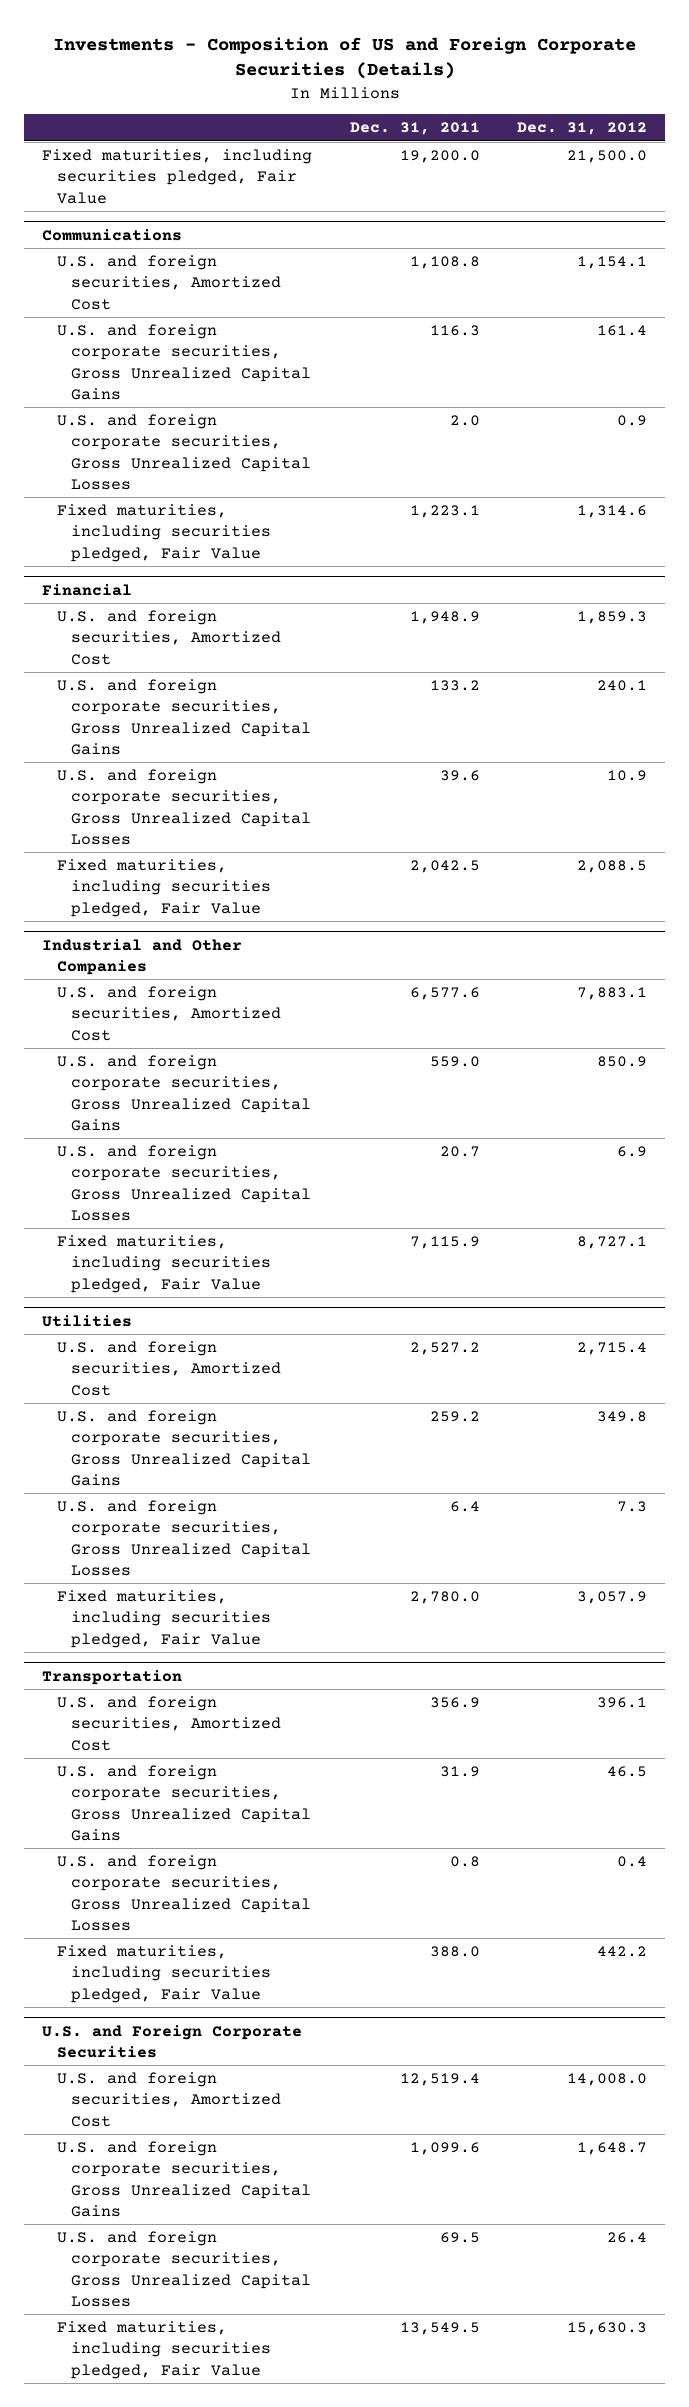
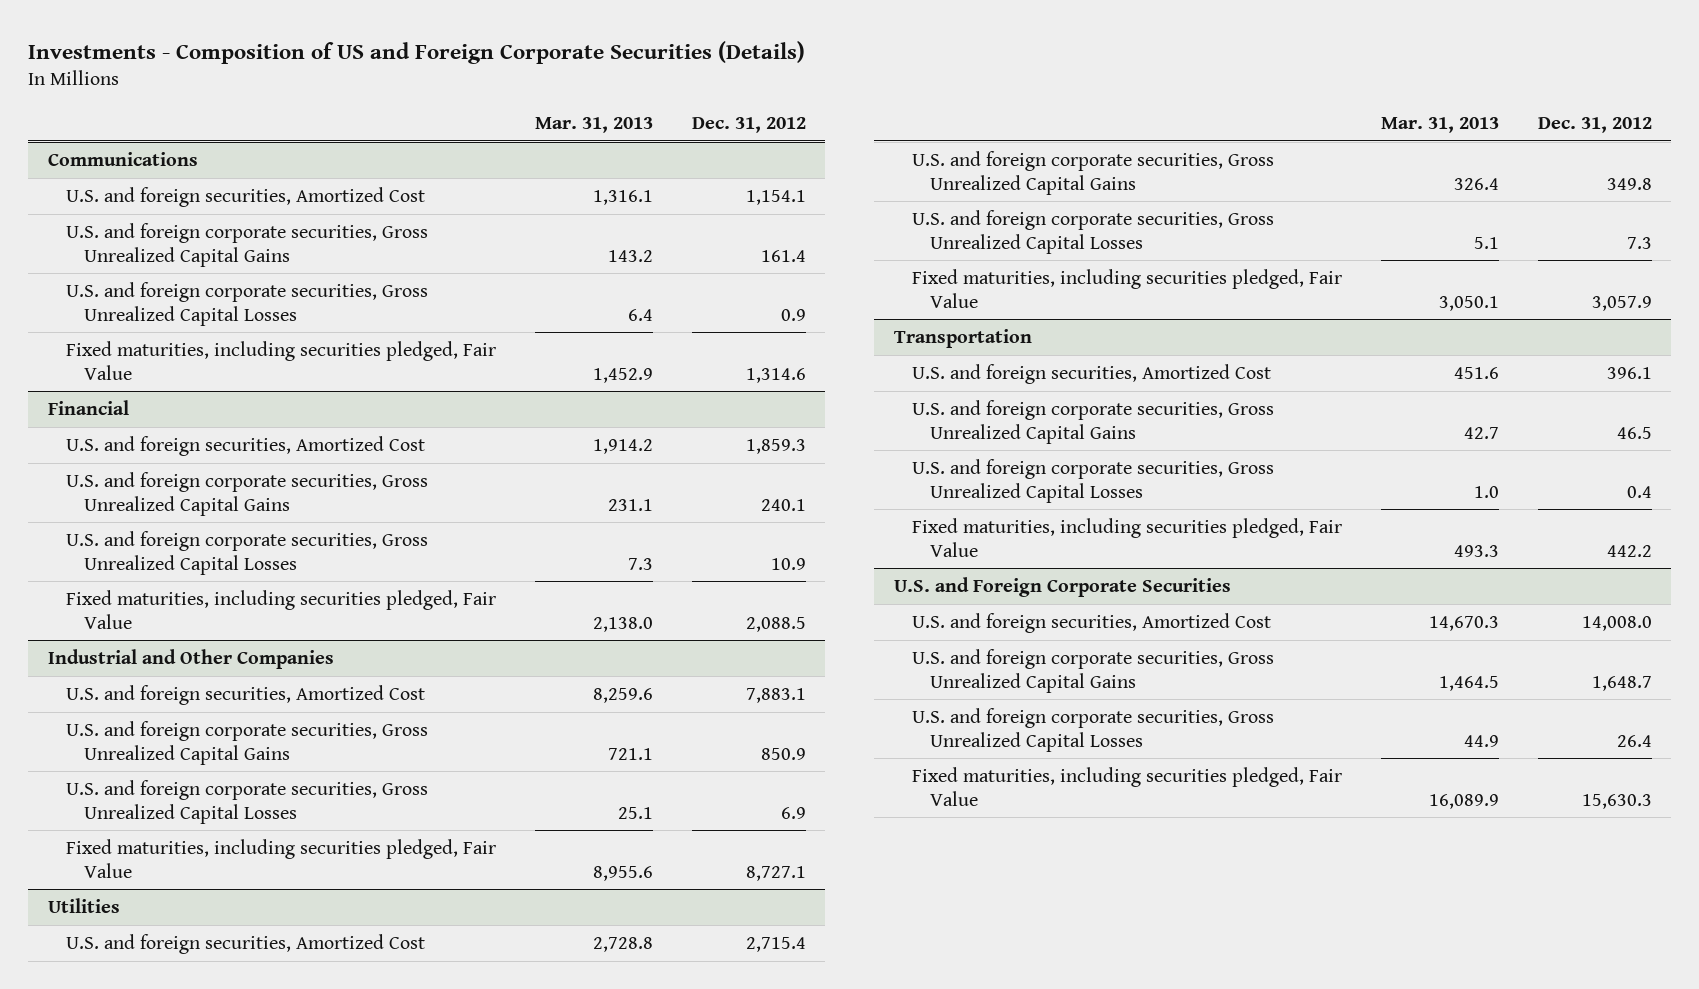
- | Dec. 31, 2011 | Dec. 31, 2012
+ | Mar. 31, 2013 | Dec. 31, 2012
- Fixed maturities, including securities pledged, Fair Value | 19,200.0 | 21,500.0

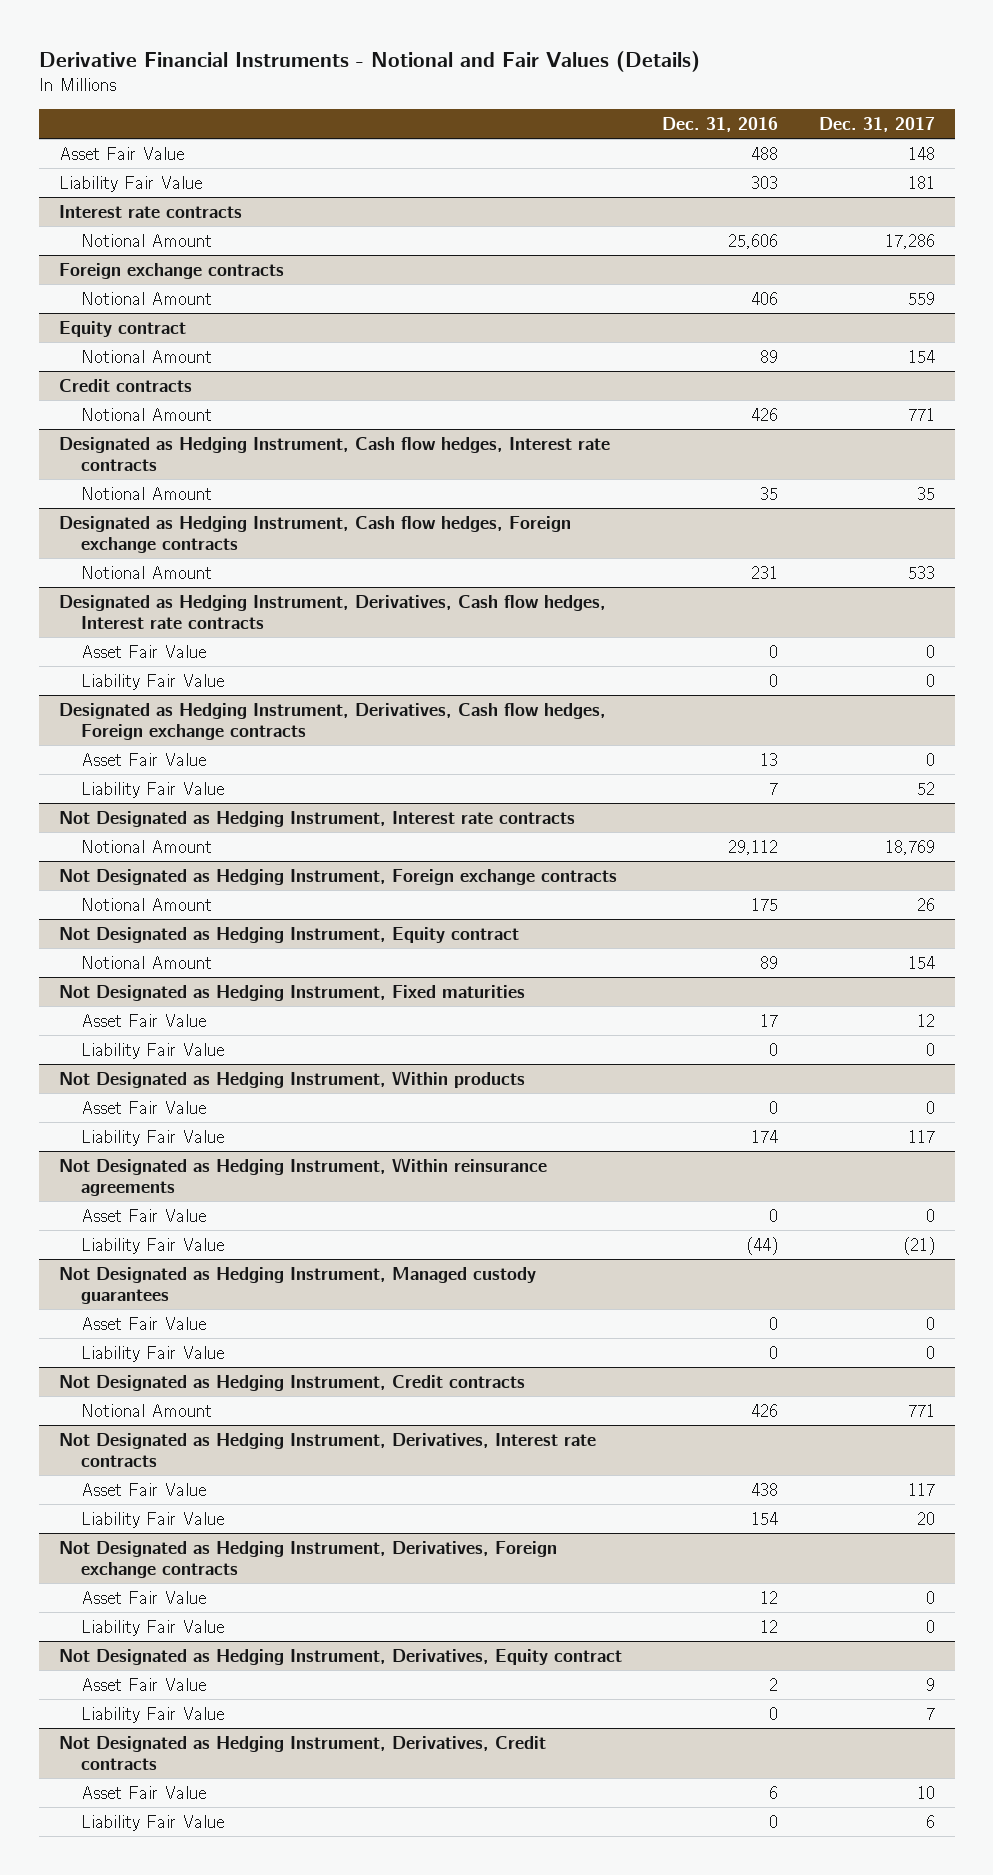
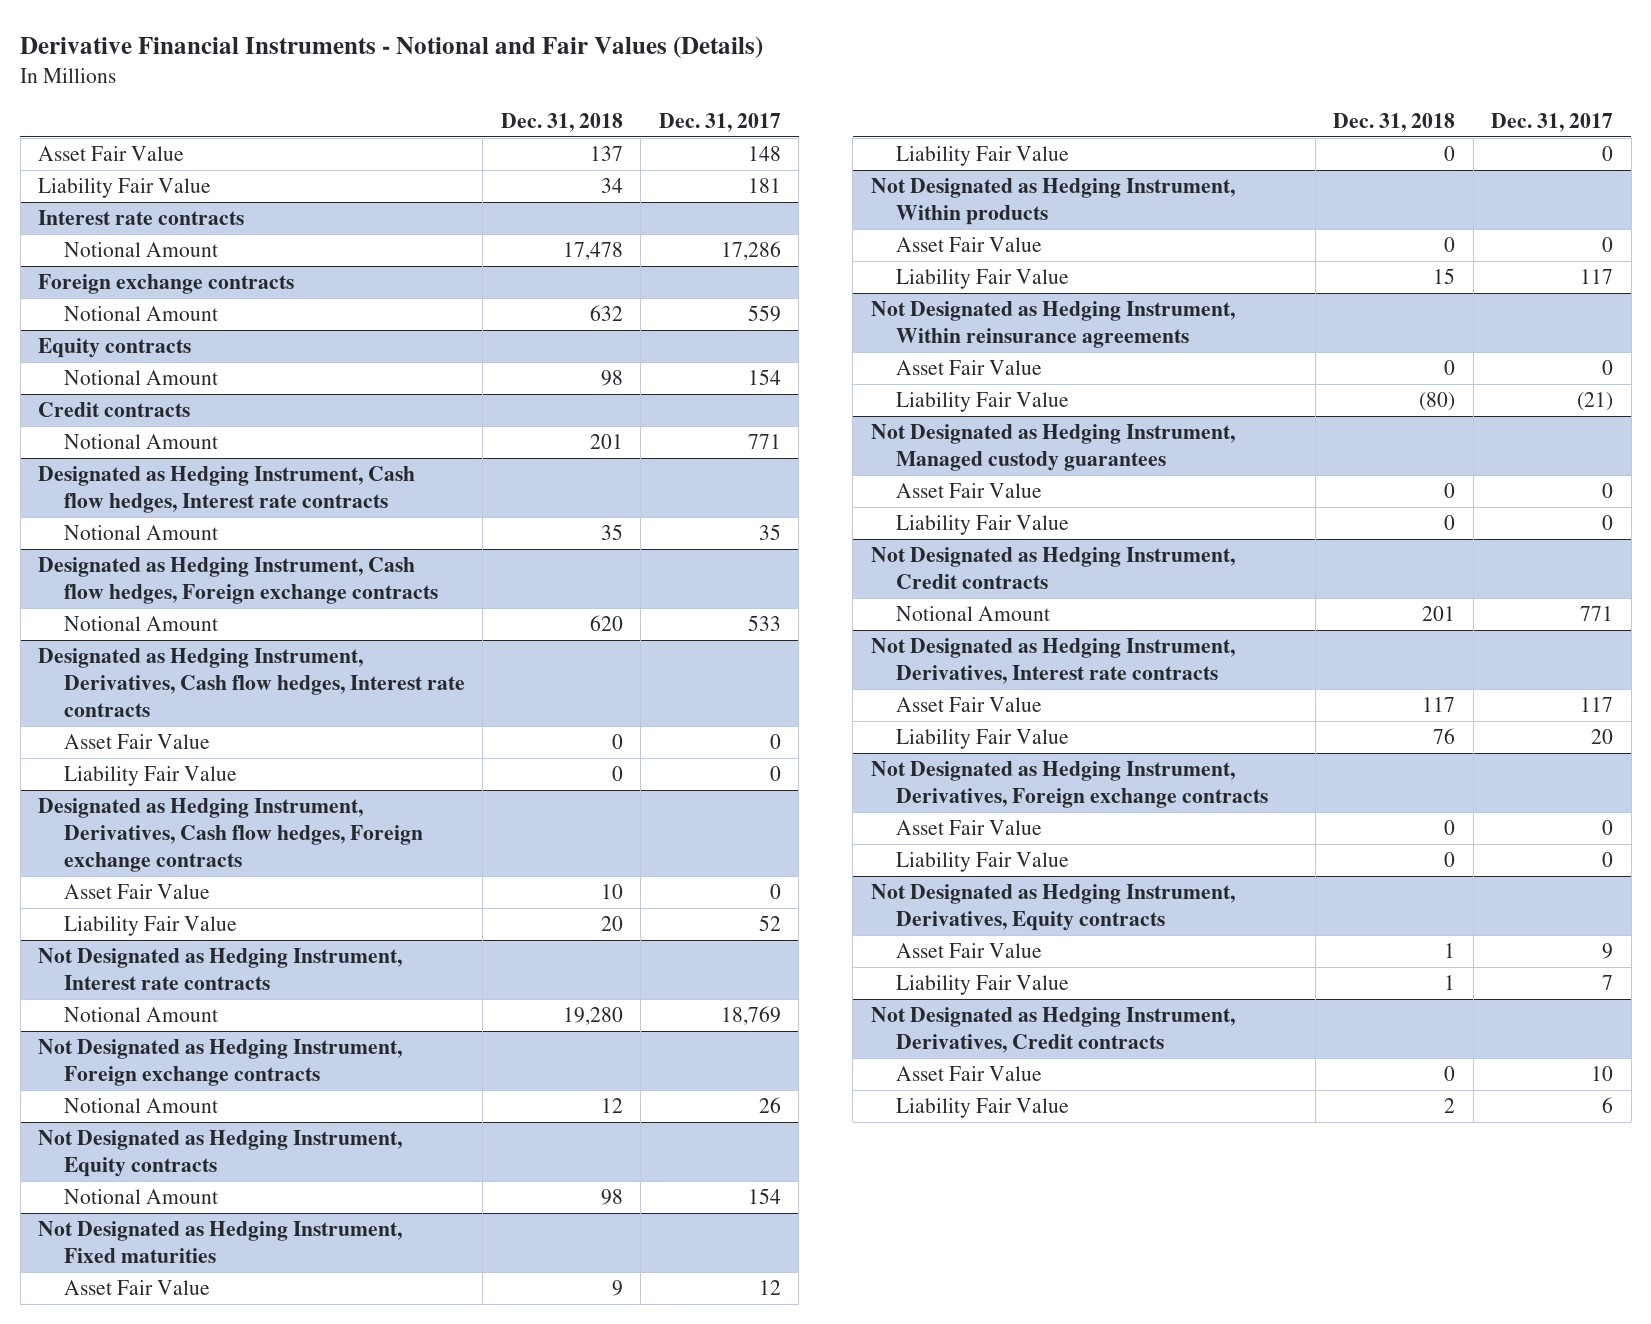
- | Dec. 31, 2016 | Dec. 31, 2017
+ | Dec. 31, 2018 | Dec. 31, 2017
- Equity contract
+ Equity contracts
- Not Designated as Hedging Instrument, Equity contract
+ Not Designated as Hedging Instrument, Equity contracts
- Not Designated as Hedging Instrument, Derivatives, Equity contract
+ Not Designated as Hedging Instrument, Derivatives, Equity contracts

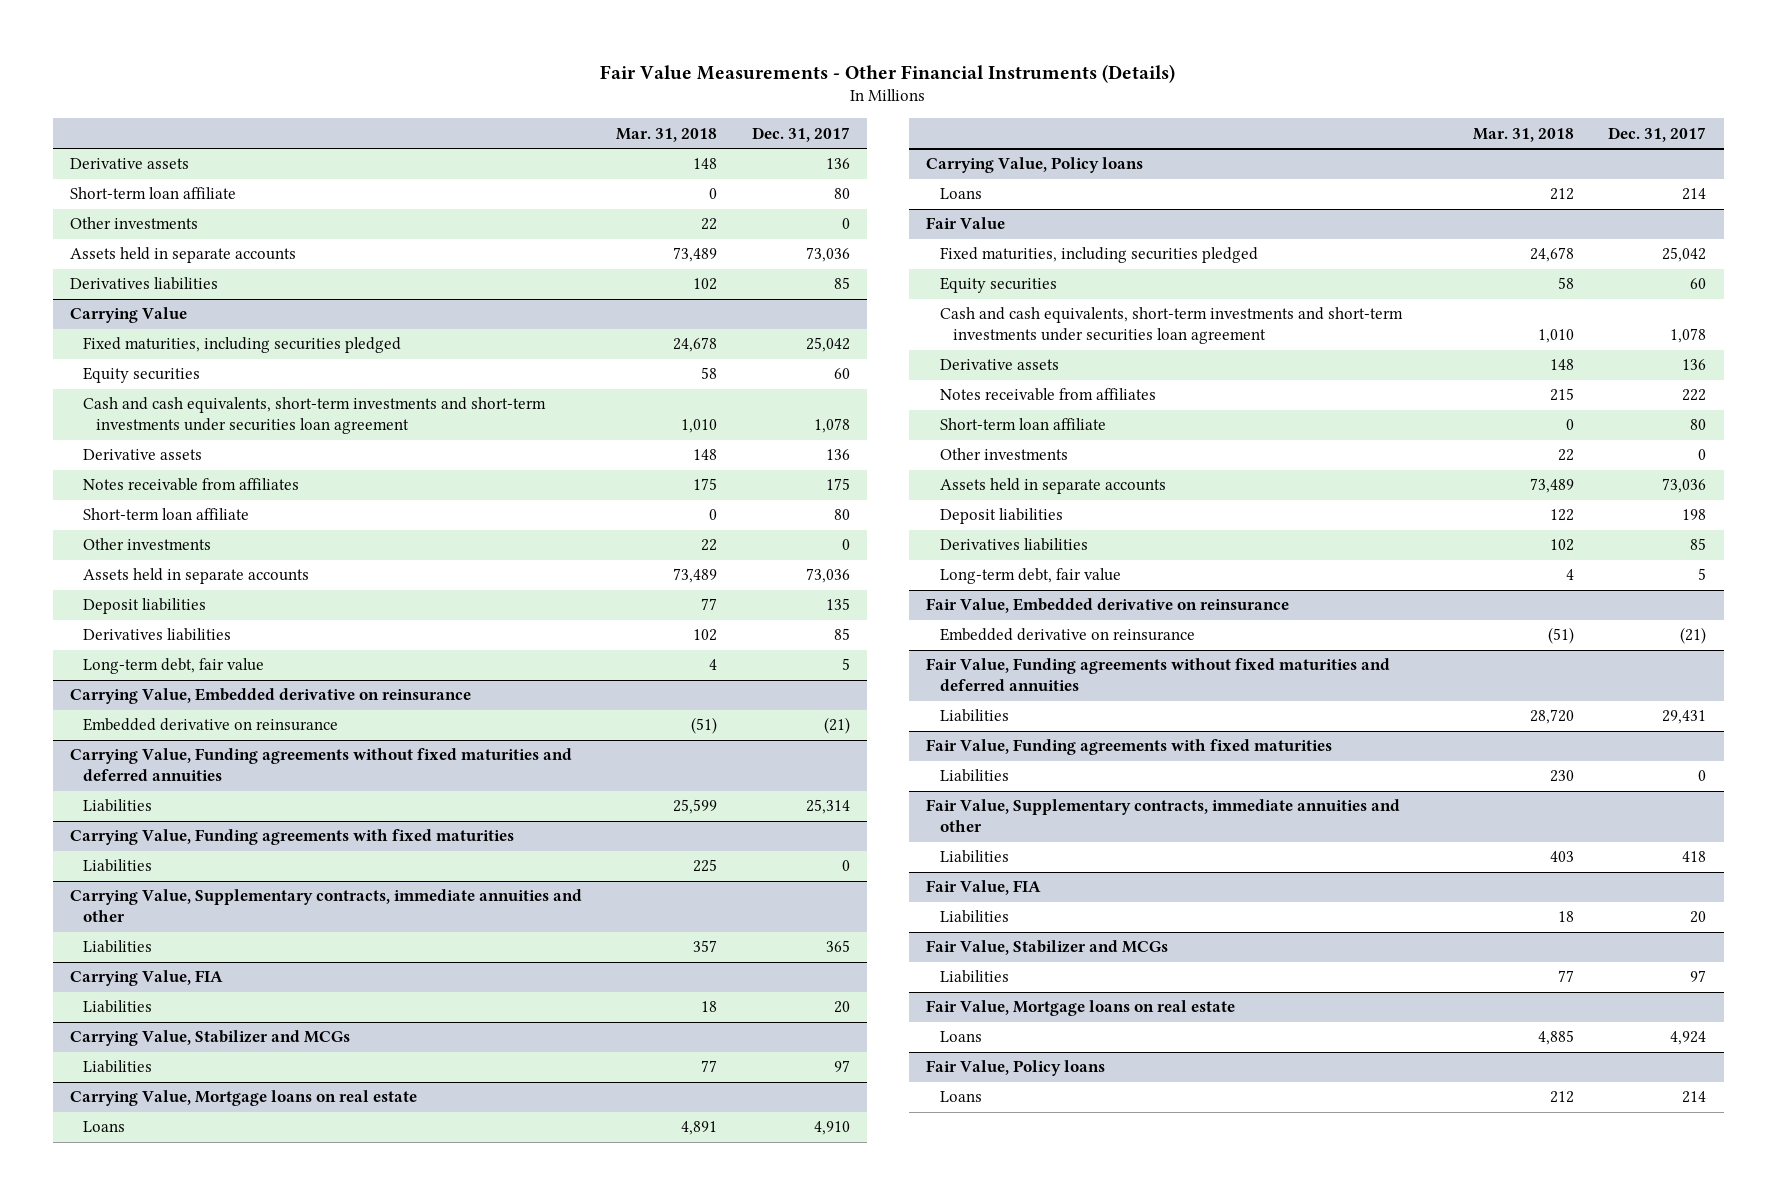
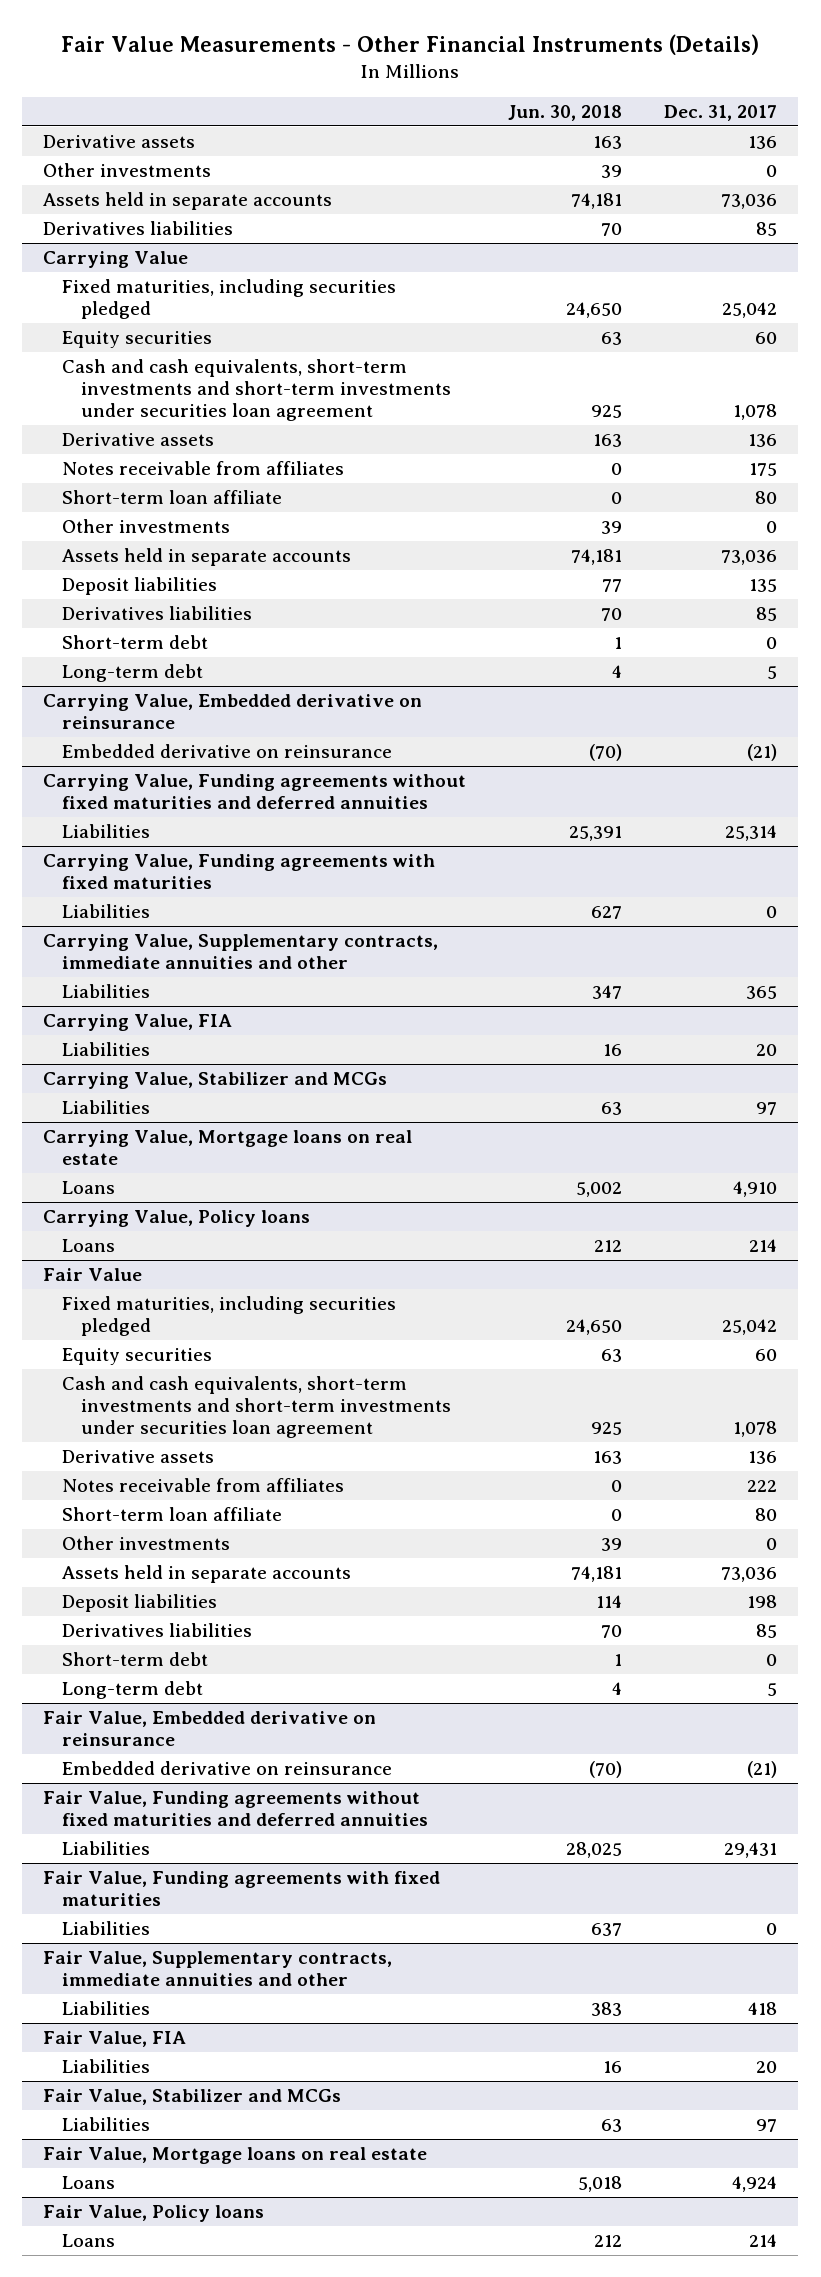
- | Mar. 31, 2018 | Dec. 31, 2017
+ | Jun. 30, 2018 | Dec. 31, 2017
- Short-term loan affiliate | 0 | 80
@ Carrying Value
- Long-term debt, fair value | 4 | 5
+ Short-term debt | 1 | 0
+ Long-term debt | 4 | 5
@ Fair Value
- Long-term debt, fair value | 4 | 5
+ Short-term debt | 1 | 0
+ Long-term debt | 4 | 5

